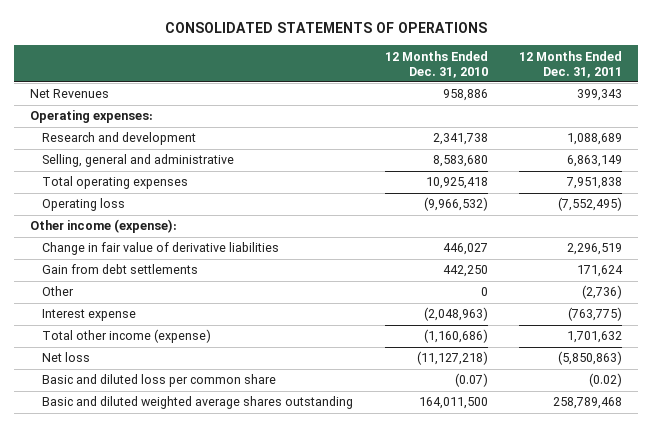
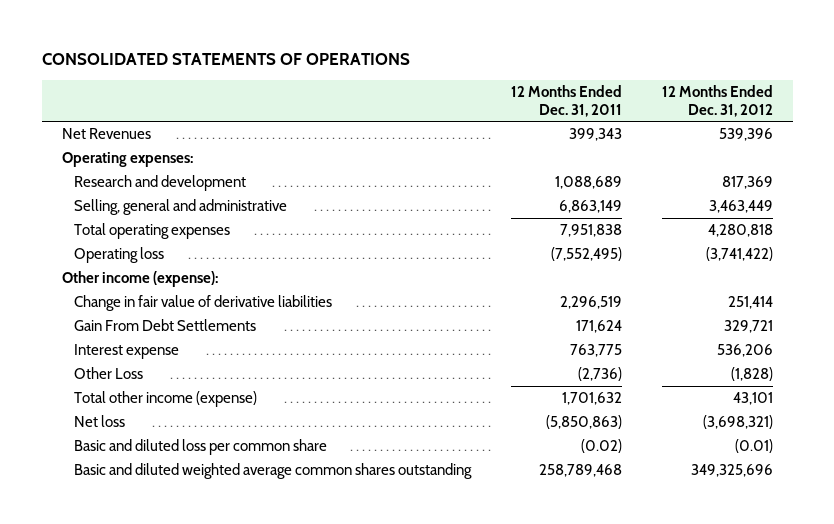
- | 12 Months Ended Dec. 31, 2010 | 12 Months Ended Dec. 31, 2011
+ | 12 Months Ended Dec. 31, 2011 | 12 Months Ended Dec. 31, 2012
- Gain from debt settlements | 442,250 | 171,624
- Other | 0 | (2,736)
- Interest expense | (2,048,963) | (763,775)
+ Gain From Debt Settlements | 171,624 | 329,721
+ Interest expense | 763,775 | 536,206
+ Other Loss | (2,736) | (1,828)
- Basic and diluted weighted average shares outstanding | 164,011,500 | 258,789,468
+ Basic and diluted weighted average common shares outstanding | 258,789,468 | 349,325,696

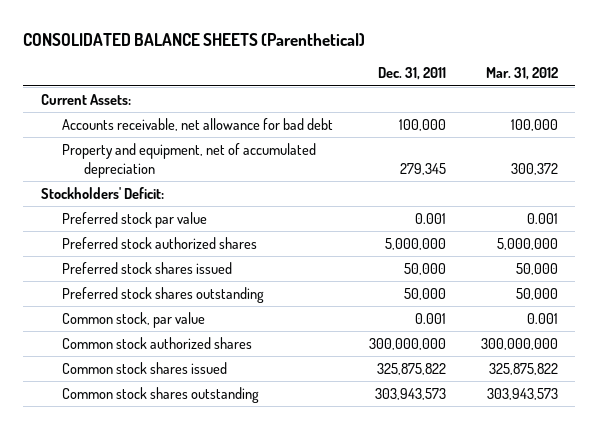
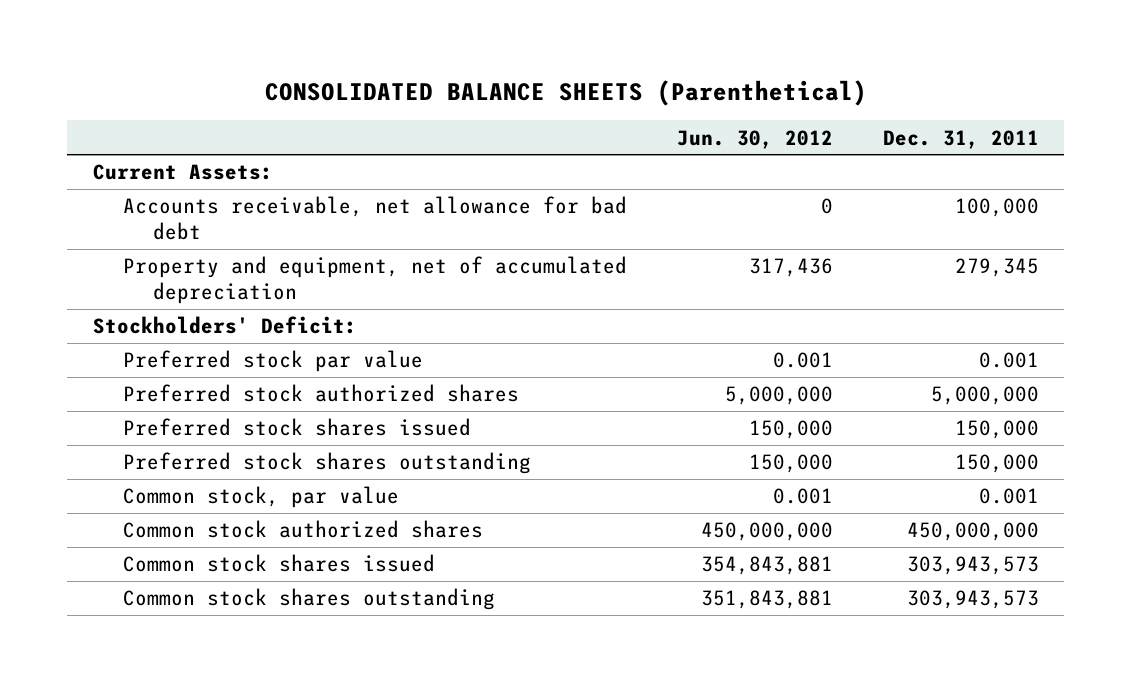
- | Dec. 31, 2011 | Mar. 31, 2012
+ | Jun. 30, 2012 | Dec. 31, 2011
- Preferred stock shares issued | 50,000 | 50,000
- Preferred stock shares outstanding | 50,000 | 50,000
+ Preferred stock shares issued | 150,000 | 150,000
+ Preferred stock shares outstanding | 150,000 | 150,000
- Common stock authorized shares | 300,000,000 | 300,000,000
- Common stock shares issued | 325,875,822 | 325,875,822
+ Common stock authorized shares | 450,000,000 | 450,000,000
+ Common stock shares issued | 354,843,881 | 303,943,573

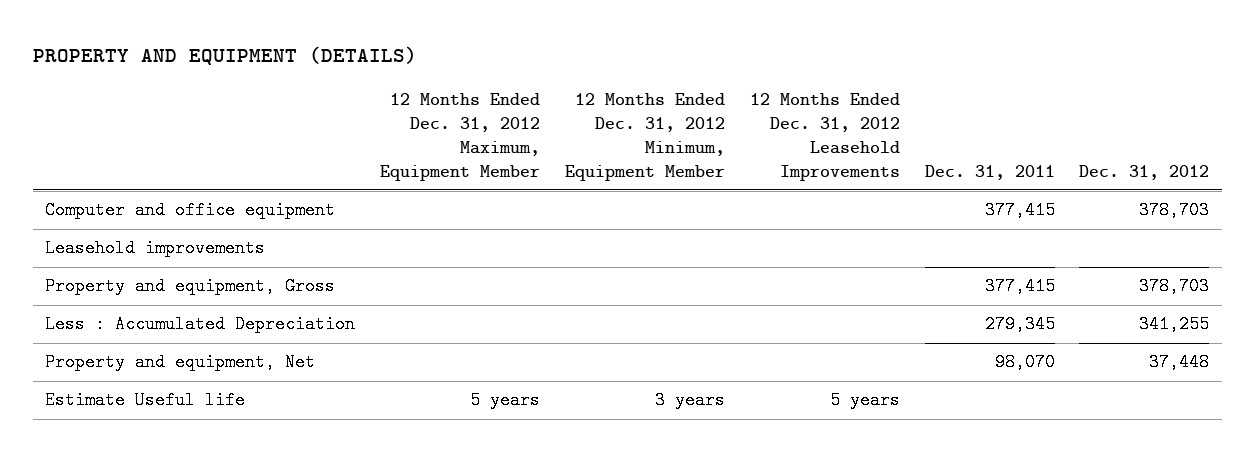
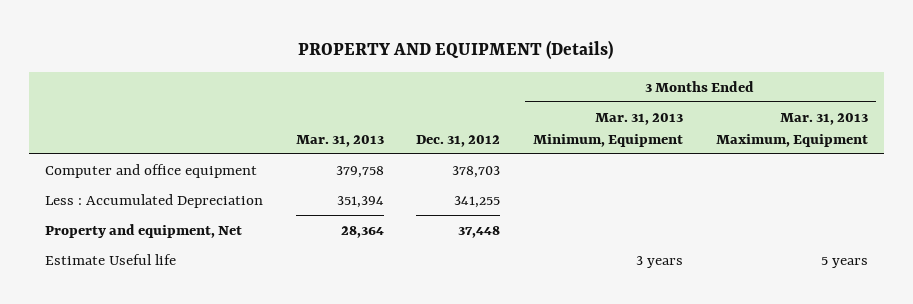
- PROPERTY AND EQUIPMENT (DETAILS)
+ PROPERTY AND EQUIPMENT (Details)
- | 12 Months Ended Dec. 31, 2012 Maximum, Equipment Member | 12 Months Ended Dec. 31, 2012 Minimum, Equipment Member | 12 Months Ended Dec. 31, 2012 Leasehold Improvements | Dec. 31, 2011 | Dec. 31, 2012
+ | Mar. 31, 2013 | Dec. 31, 2012 | 3 Months Ended Mar. 31, 2013 Minimum, Equipment | 3 Months Ended Mar. 31, 2013 Maximum, Equipment
- Leasehold improvements
- Property and equipment, Gross | | | | 377,415 | 378,703

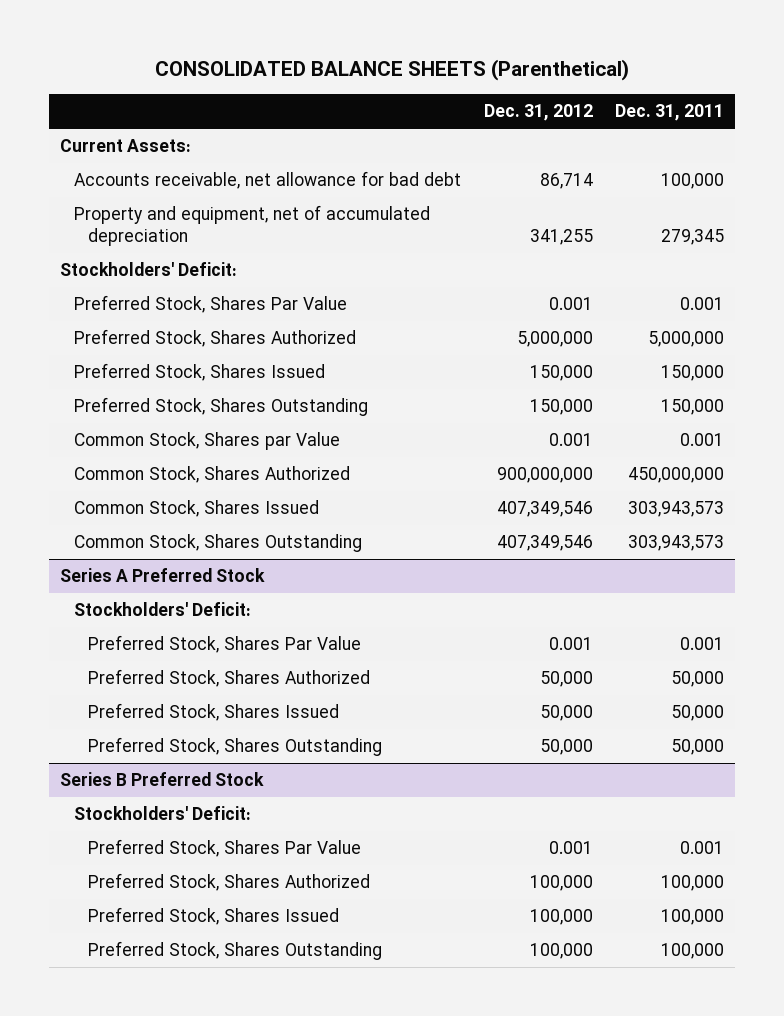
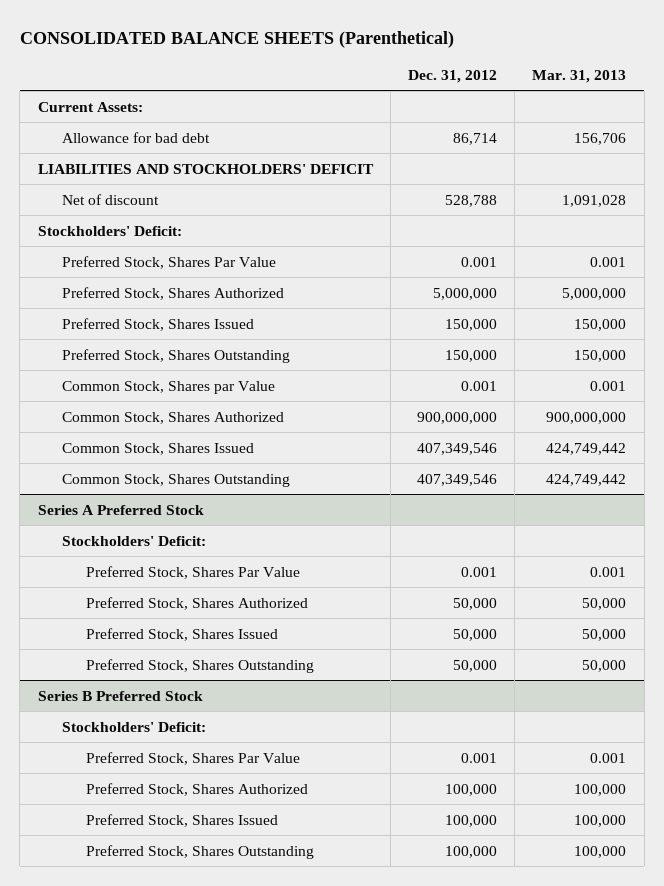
- | Dec. 31, 2012 | Dec. 31, 2011
+ | Dec. 31, 2012 | Mar. 31, 2013
- Accounts receivable, net allowance for bad debt | 86,714 | 100,000
- Property and equipment, net of accumulated depreciation | 341,255 | 279,345
+ Allowance for bad debt | 86,714 | 156,706
+ LIABILITIES AND STOCKHOLDERS' DEFICIT
+ Net of discount | 528,788 | 1,091,028

